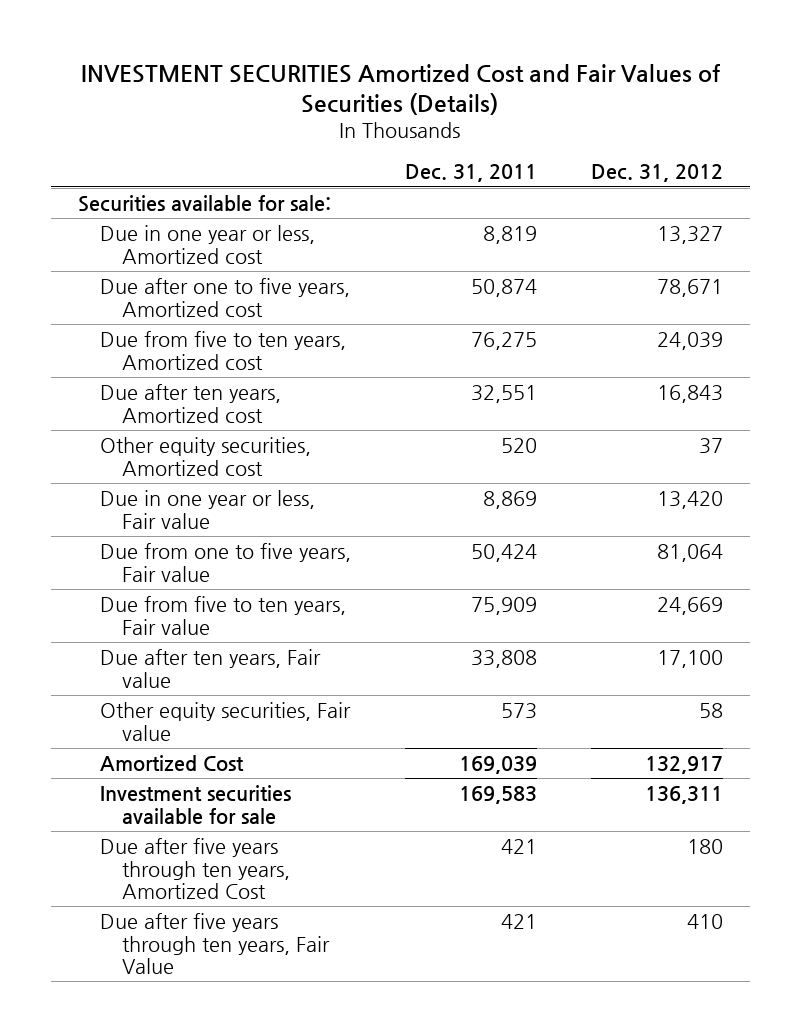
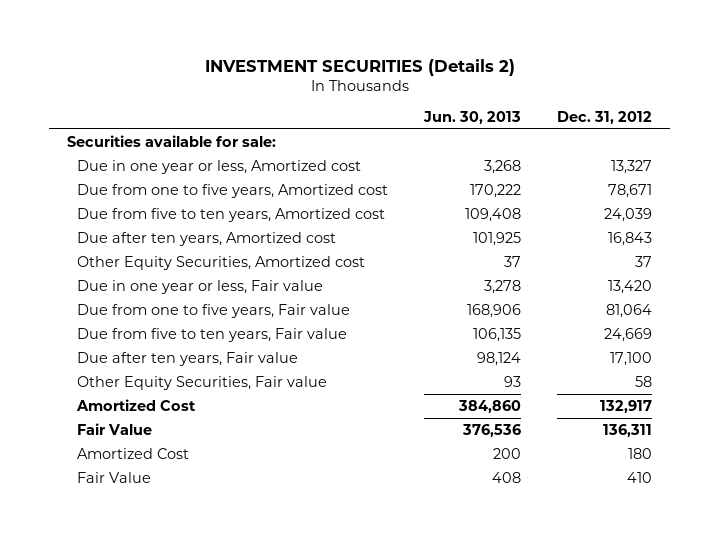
- INVESTMENT SECURITIES Amortized Cost and Fair Values of Securities (Details)
+ INVESTMENT SECURITIES (Details 2)
- | Dec. 31, 2011 | Dec. 31, 2012
+ | Jun. 30, 2013 | Dec. 31, 2012
- Due after one to five years, Amortized cost | 50,874 | 78,671
+ Due from one to five years, Amortized cost | 170,222 | 78,671
- Other equity securities, Amortized cost | 520 | 37
+ Other Equity Securities, Amortized cost | 37 | 37
- Other equity securities, Fair value | 573 | 58
+ Other Equity Securities, Fair value | 93 | 58
- Investment securities available for sale | 169,583 | 136,311
- Due after five years through ten years, Amortized Cost | 421 | 180
- Due after five years through ten years, Fair Value | 421 | 410
+ Fair Value | 376,536 | 136,311
+ Amortized Cost | 200 | 180
+ Fair Value | 408 | 410

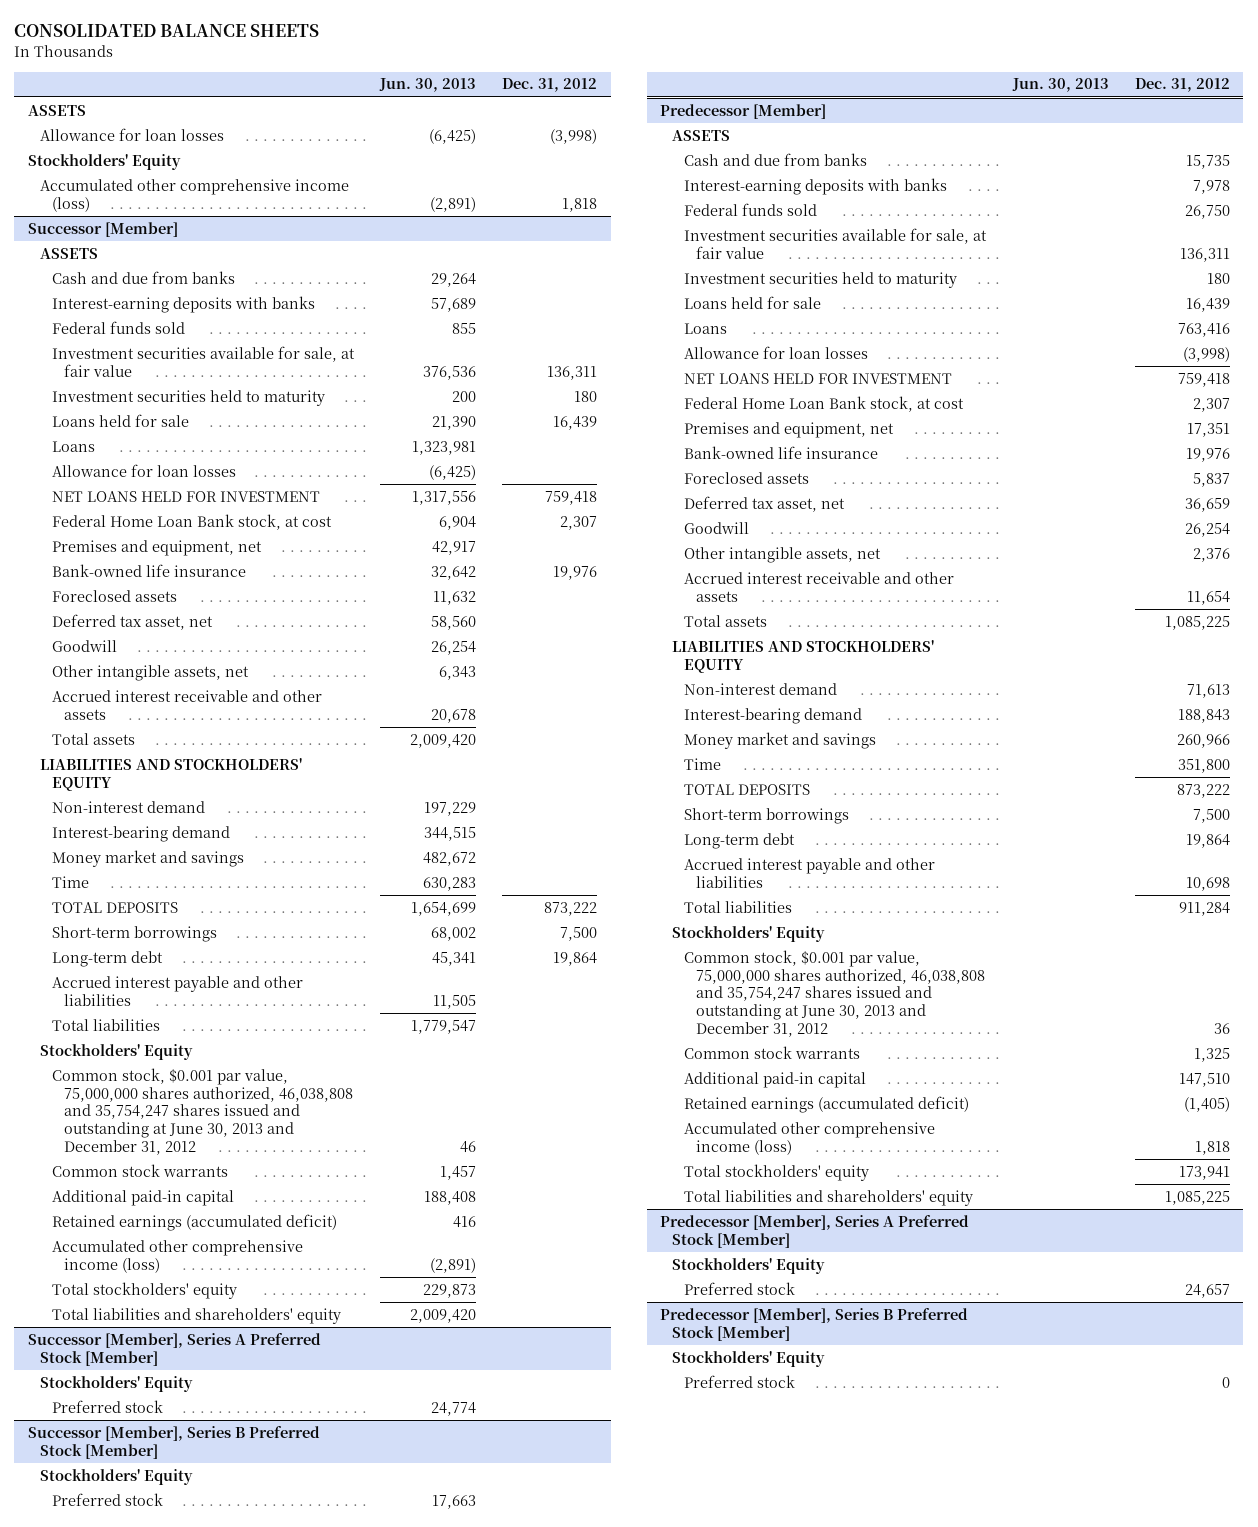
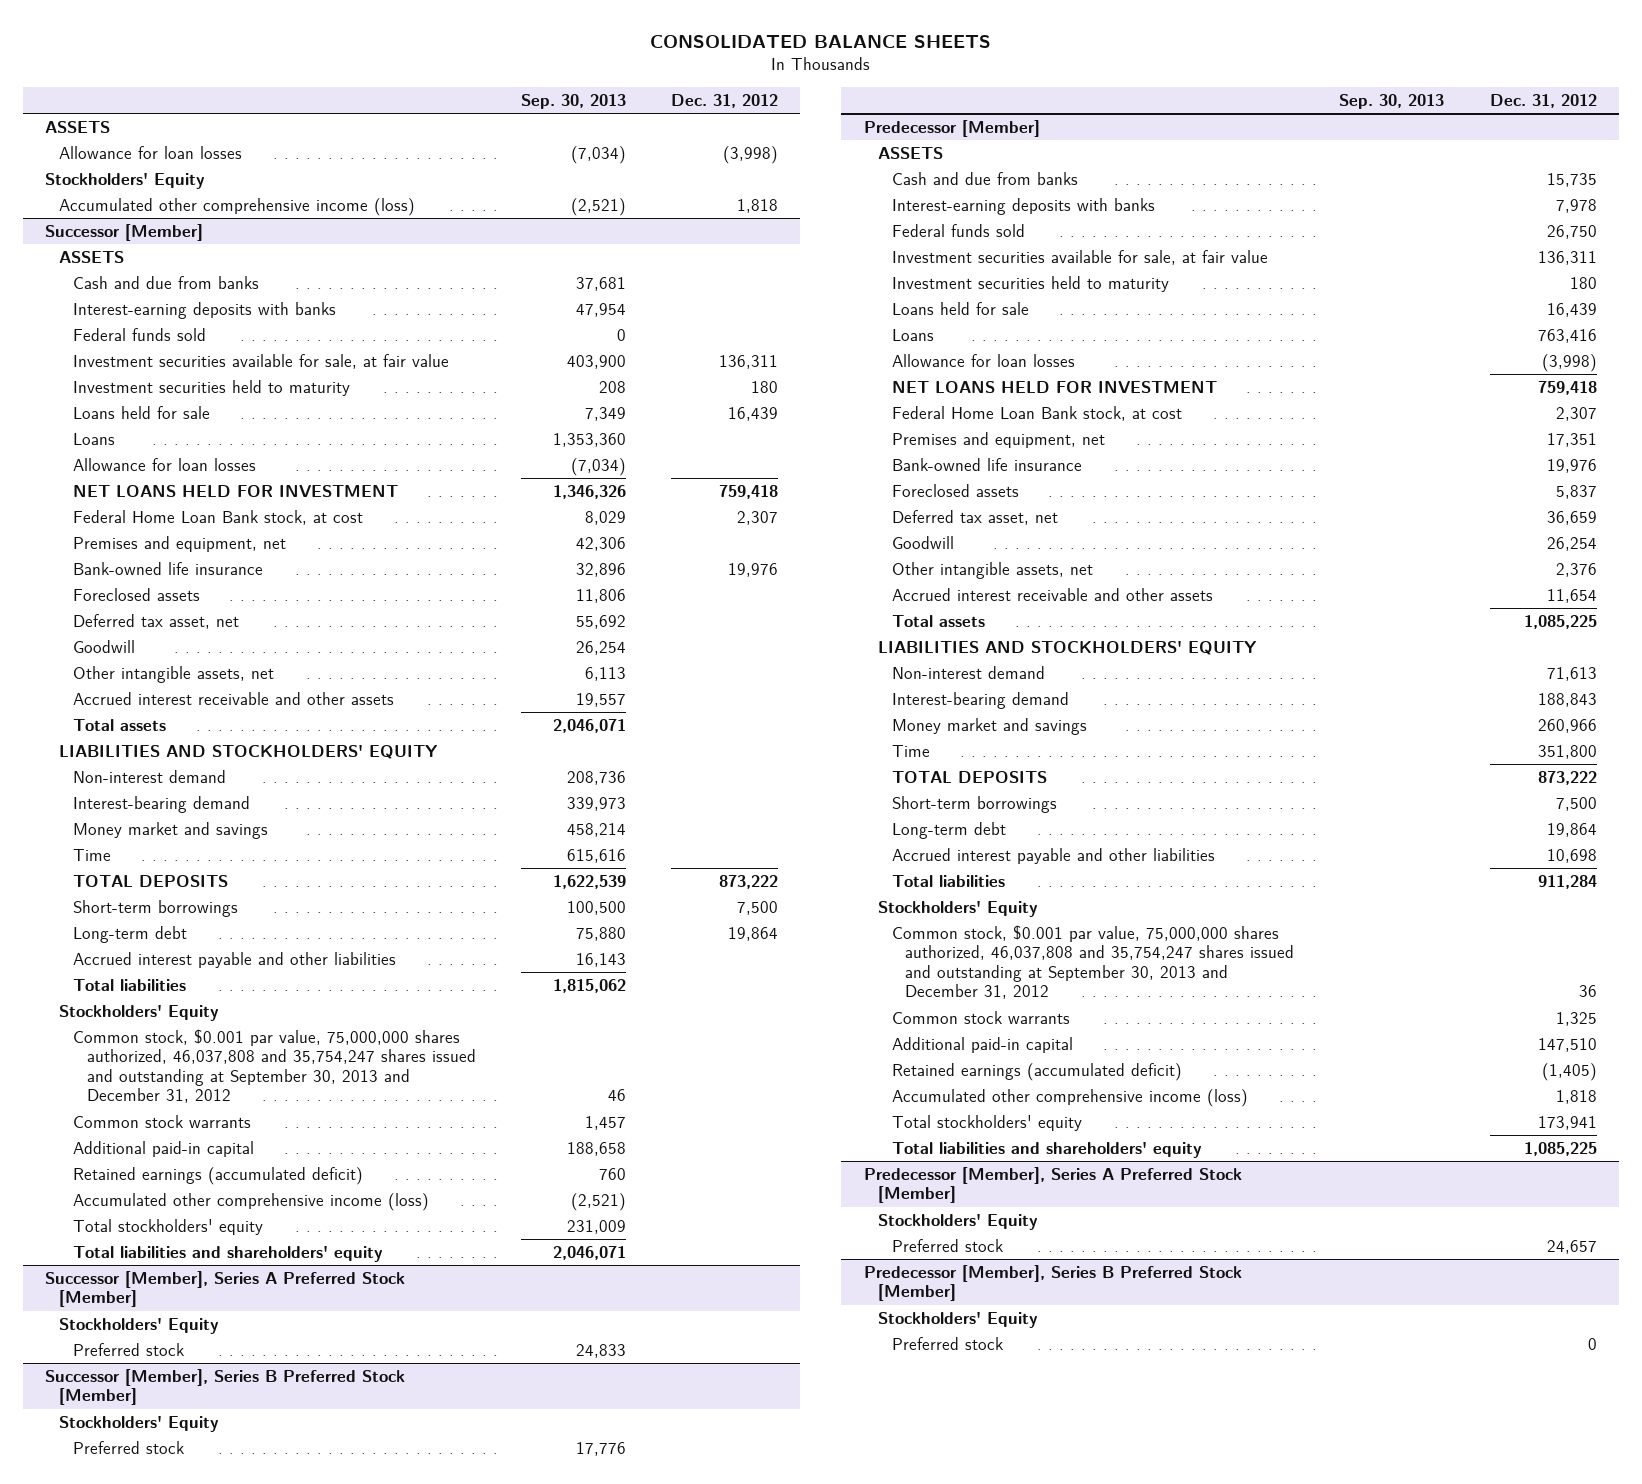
- | Jun. 30, 2013 | Dec. 31, 2012
+ | Sep. 30, 2013 | Dec. 31, 2012
@ Successor [Member]
- Common stock, $0.001 par value, 75,000,000 shares authorized, 46,038,808 and 35,754,247 shares issued and outstanding at June 30, 2013 and December 31, 2012 | 46 |
+ Common stock, $0.001 par value, 75,000,000 shares authorized, 46,037,808 and 35,754,247 shares issued and outstanding at September 30, 2013 and December 31, 2012 | 46 |
@ Predecessor [Member]
- Common stock, $0.001 par value, 75,000,000 shares authorized, 46,038,808 and 35,754,247 shares issued and outstanding at June 30, 2013 and December 31, 2012 | | 36
+ Common stock, $0.001 par value, 75,000,000 shares authorized, 46,037,808 and 35,754,247 shares issued and outstanding at September 30, 2013 and December 31, 2012 | | 36

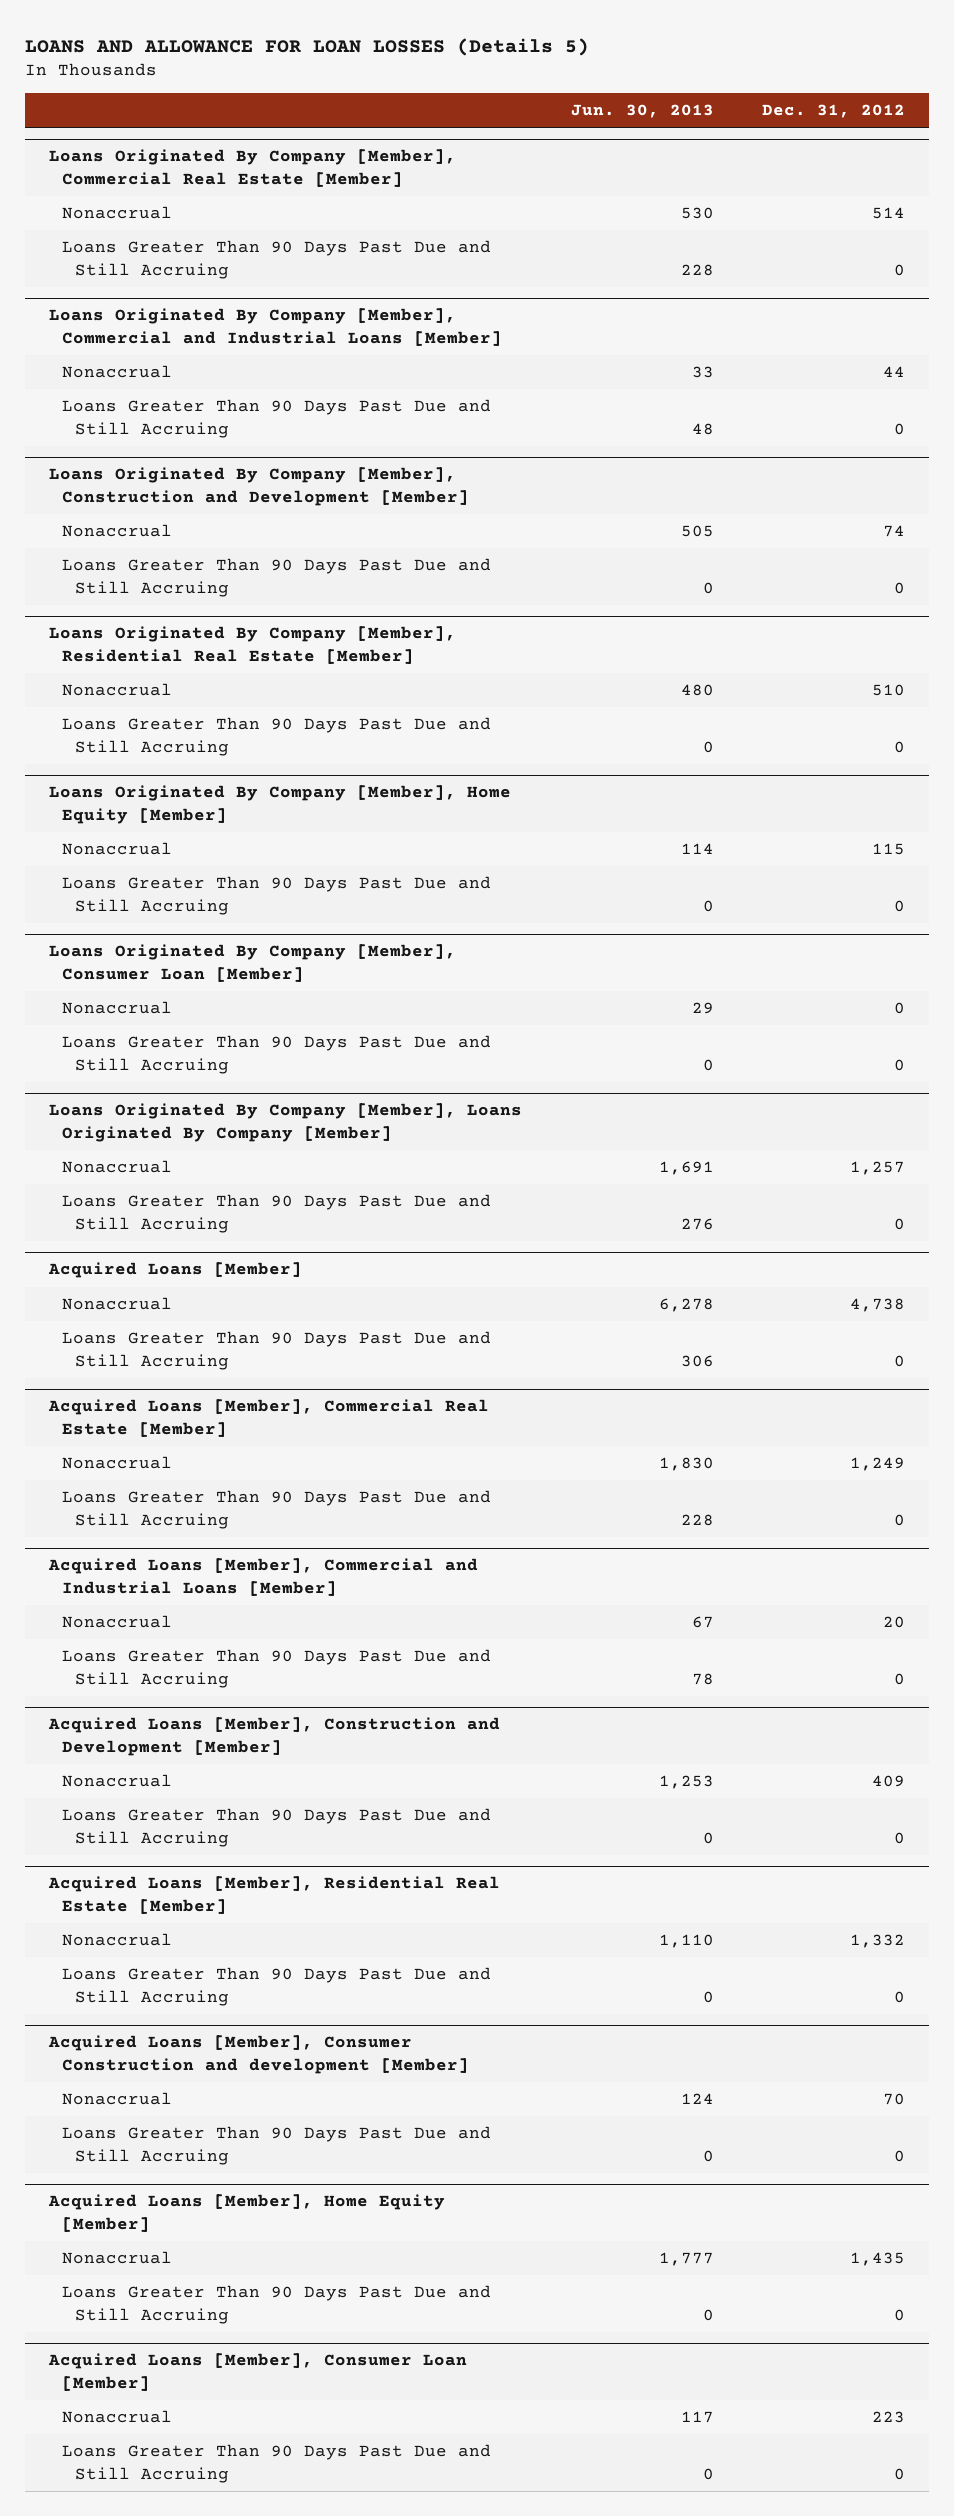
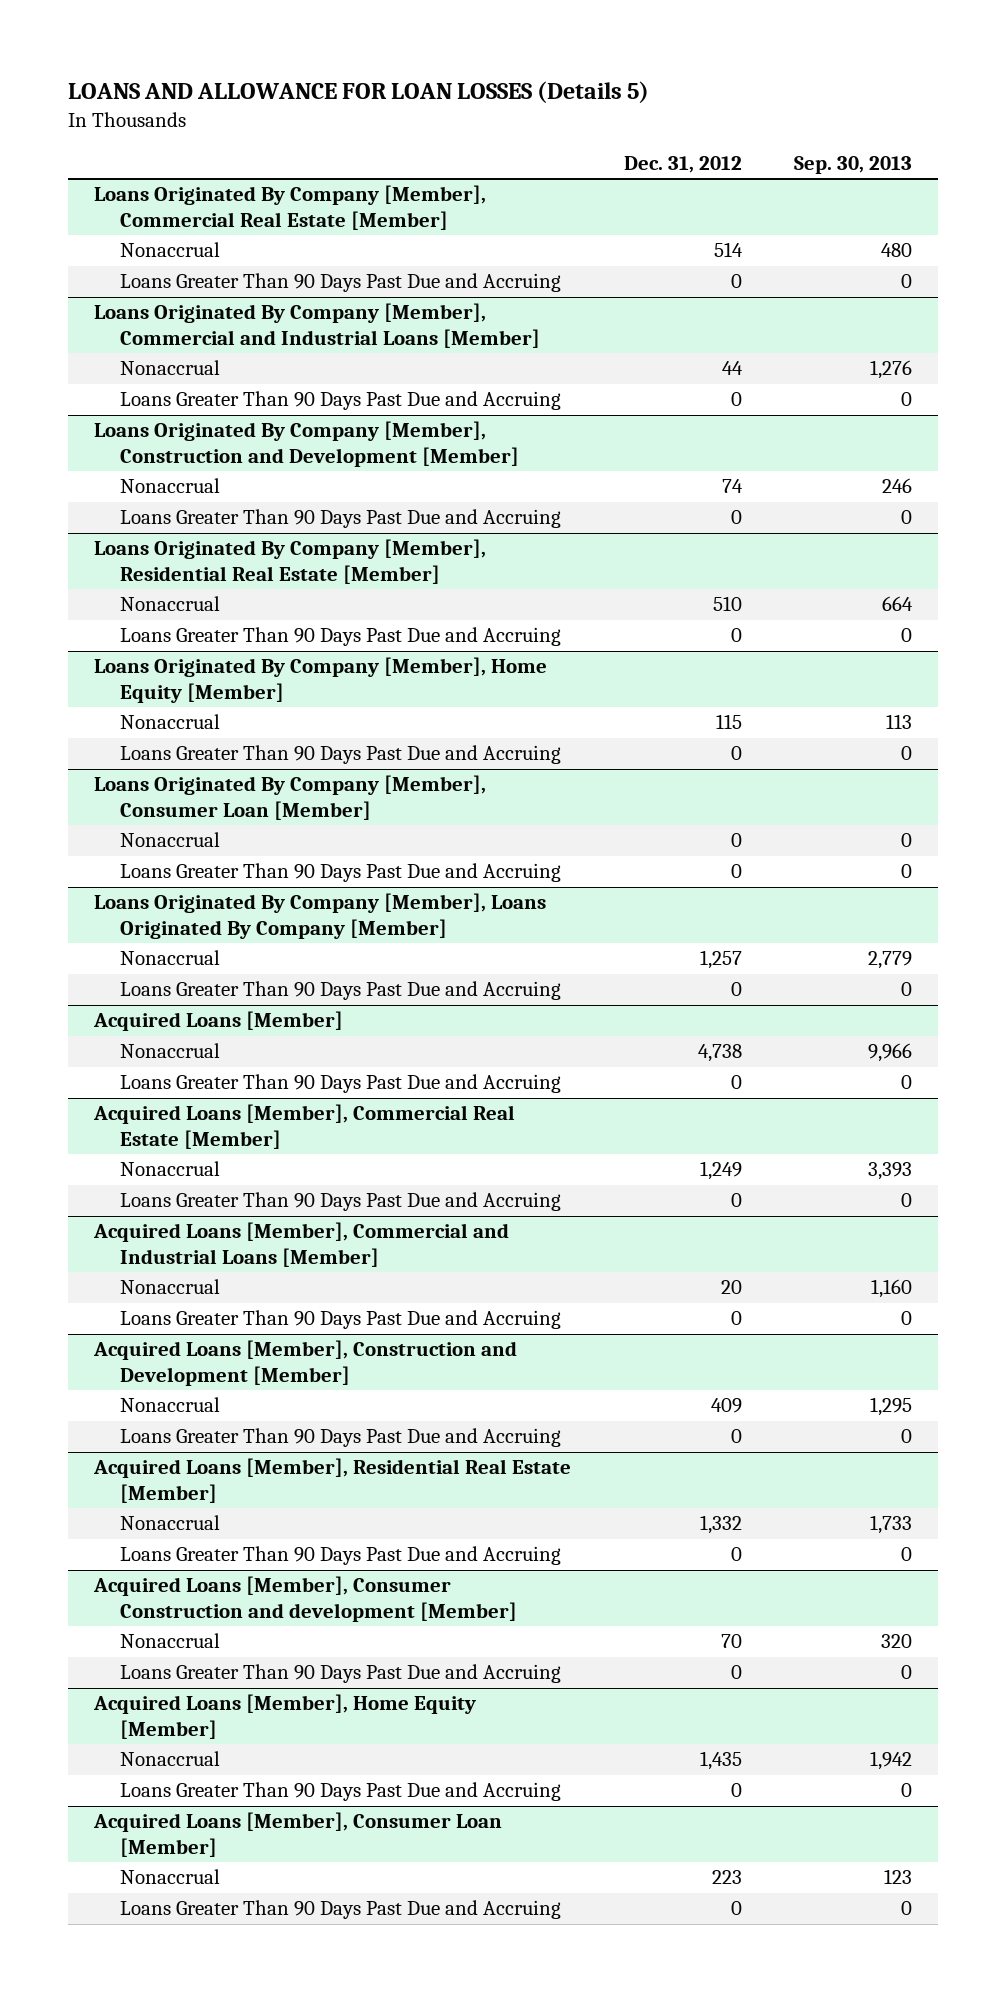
- | Jun. 30, 2013 | Dec. 31, 2012
+ | Dec. 31, 2012 | Sep. 30, 2013
@ Loans Originated By Company [Member], Commercial Real Estate [Member]
- Loans Greater Than 90 Days Past Due and Still Accruing | 228 | 0
+ Loans Greater Than 90 Days Past Due and Accruing | 0 | 0
@ Loans Originated By Company [Member], Commercial and Industrial Loans [Member]
- Loans Greater Than 90 Days Past Due and Still Accruing | 48 | 0
+ Loans Greater Than 90 Days Past Due and Accruing | 0 | 0
@ Loans Originated By Company [Member], Construction and Development [Member]
- Loans Greater Than 90 Days Past Due and Still Accruing | 0 | 0
+ Loans Greater Than 90 Days Past Due and Accruing | 0 | 0
@ Loans Originated By Company [Member], Residential Real Estate [Member]
- Loans Greater Than 90 Days Past Due and Still Accruing | 0 | 0
+ Loans Greater Than 90 Days Past Due and Accruing | 0 | 0
@ Loans Originated By Company [Member], Home Equity [Member]
- Loans Greater Than 90 Days Past Due and Still Accruing | 0 | 0
+ Loans Greater Than 90 Days Past Due and Accruing | 0 | 0
@ Loans Originated By Company [Member], Consumer Loan [Member]
- Loans Greater Than 90 Days Past Due and Still Accruing | 0 | 0
+ Loans Greater Than 90 Days Past Due and Accruing | 0 | 0
@ Loans Originated By Company [Member], Loans Originated By Company [Member]
- Loans Greater Than 90 Days Past Due and Still Accruing | 276 | 0
+ Loans Greater Than 90 Days Past Due and Accruing | 0 | 0
@ Acquired Loans [Member]
- Loans Greater Than 90 Days Past Due and Still Accruing | 306 | 0
+ Loans Greater Than 90 Days Past Due and Accruing | 0 | 0
@ Acquired Loans [Member], Commercial Real Estate [Member]
- Loans Greater Than 90 Days Past Due and Still Accruing | 228 | 0
+ Loans Greater Than 90 Days Past Due and Accruing | 0 | 0
@ Acquired Loans [Member], Commercial and Industrial Loans [Member]
- Loans Greater Than 90 Days Past Due and Still Accruing | 78 | 0
+ Loans Greater Than 90 Days Past Due and Accruing | 0 | 0
@ Acquired Loans [Member], Construction and Development [Member]
- Loans Greater Than 90 Days Past Due and Still Accruing | 0 | 0
+ Loans Greater Than 90 Days Past Due and Accruing | 0 | 0
@ Acquired Loans [Member], Residential Real Estate [Member]
- Loans Greater Than 90 Days Past Due and Still Accruing | 0 | 0
+ Loans Greater Than 90 Days Past Due and Accruing | 0 | 0
@ Acquired Loans [Member], Consumer Construction and development [Member]
- Loans Greater Than 90 Days Past Due and Still Accruing | 0 | 0
+ Loans Greater Than 90 Days Past Due and Accruing | 0 | 0
@ Acquired Loans [Member], Home Equity [Member]
- Loans Greater Than 90 Days Past Due and Still Accruing | 0 | 0
+ Loans Greater Than 90 Days Past Due and Accruing | 0 | 0
@ Acquired Loans [Member], Consumer Loan [Member]
- Loans Greater Than 90 Days Past Due and Still Accruing | 0 | 0
+ Loans Greater Than 90 Days Past Due and Accruing | 0 | 0

